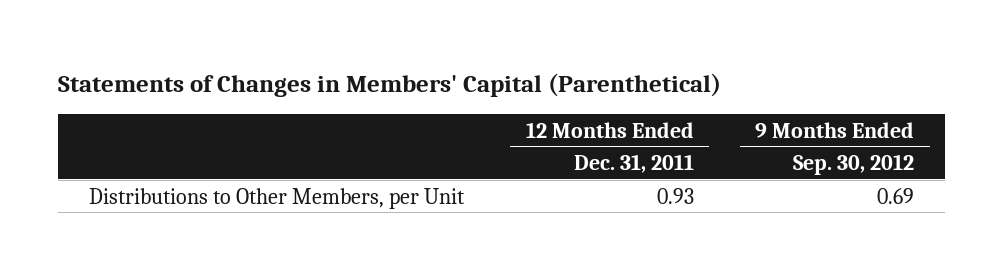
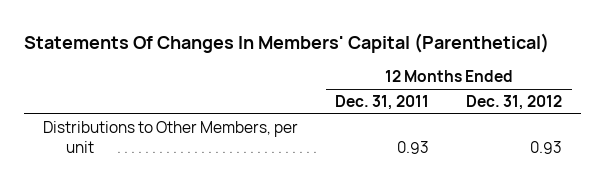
- Statements of Changes in Members' Capital (Parenthetical)
+ Statements Of Changes In Members' Capital (Parenthetical)
- | 12 Months Ended Dec. 31, 2011 | 9 Months Ended Sep. 30, 2012
+ | 12 Months Ended Dec. 31, 2011 | 12 Months Ended Dec. 31, 2012
- Distributions to Other Members, per Unit | 0.93 | 0.69
+ Distributions to Other Members, per unit | 0.93 | 0.93

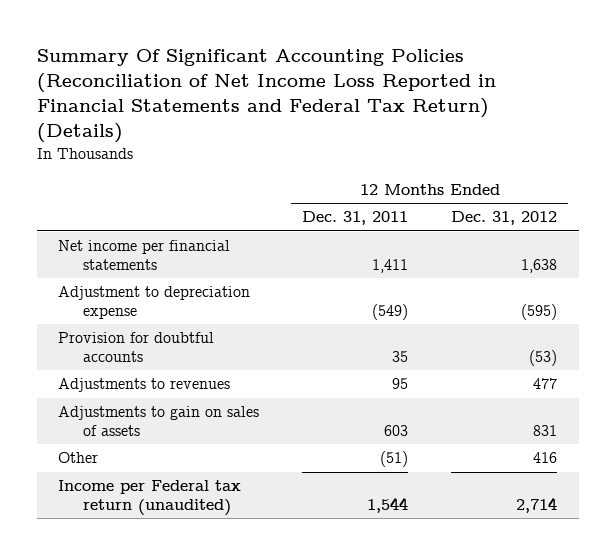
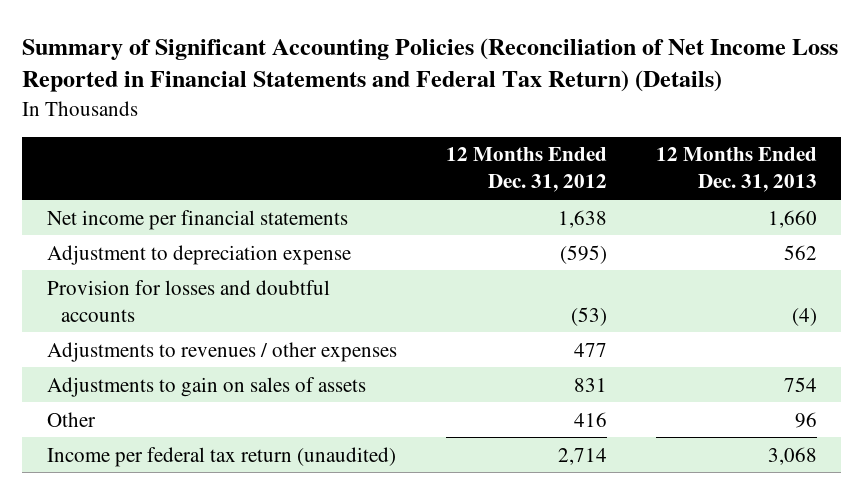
- Summary Of Significant Accounting Policies (Reconciliation of Net Income Loss Reported in Financial Statements and Federal Tax Return) (Details)
+ Summary of Significant Accounting Policies (Reconciliation of Net Income Loss Reported in Financial Statements and Federal Tax Return) (Details)
- | 12 Months Ended Dec. 31, 2011 | 12 Months Ended Dec. 31, 2012
+ | 12 Months Ended Dec. 31, 2012 | 12 Months Ended Dec. 31, 2013
- Provision for doubtful accounts | 35 | (53)
- Adjustments to revenues | 95 | 477
+ Provision for losses and doubtful accounts | (53) | (4)
+ Adjustments to revenues / other expenses | 477 |
- Income per Federal tax return (unaudited) | 1,544 | 2,714
+ Income per federal tax return (unaudited) | 2,714 | 3,068

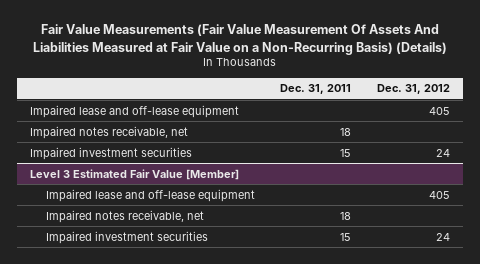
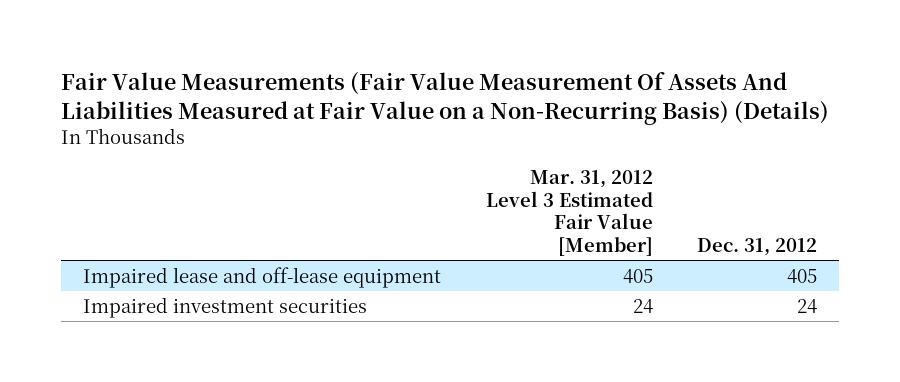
- | Dec. 31, 2011 | Dec. 31, 2012
+ | Mar. 31, 2012 Level 3 Estimated Fair Value [Member] | Dec. 31, 2012
- Impaired notes receivable, net | 18 |
- Level 3 Estimated Fair Value [Member]
- Impaired lease and off-lease equipment | | 405
- Impaired notes receivable, net | 18 |
- Impaired investment securities | 15 | 24

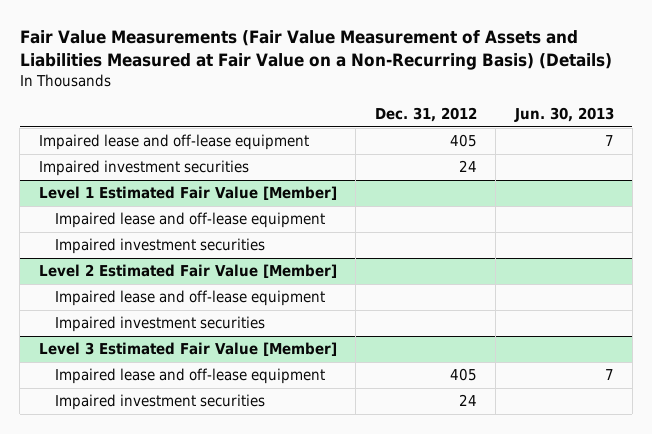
- Fair Value Measurements (Fair Value Measurement Of Assets And Liabilities Measured at Fair Value on a Non-Recurring Basis) (Details)
+ Fair Value Measurements (Fair Value Measurement of Assets and Liabilities Measured at Fair Value on a Non-Recurring Basis) (Details)
- | Mar. 31, 2012 Level 3 Estimated Fair Value [Member] | Dec. 31, 2012
+ | Dec. 31, 2012 | Jun. 30, 2013
+ Level 1 Estimated Fair Value [Member]
+ Impaired lease and off-lease equipment
+ Impaired investment securities
+ Level 2 Estimated Fair Value [Member]
+ Impaired lease and off-lease equipment
+ Impaired investment securities
+ Level 3 Estimated Fair Value [Member]
+ Impaired lease and off-lease equipment | 405 | 7
+ Impaired investment securities | 24 |

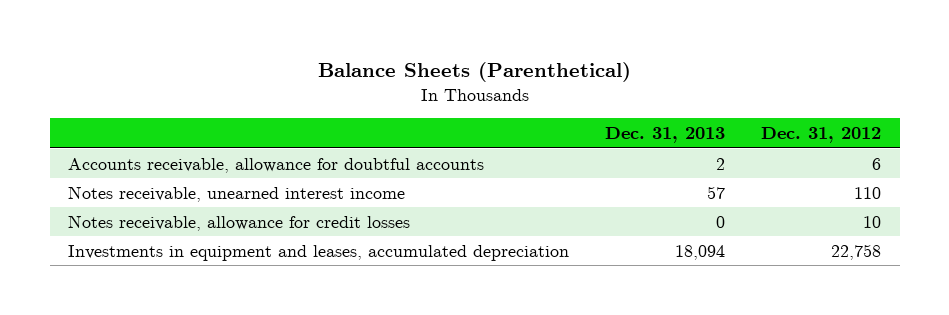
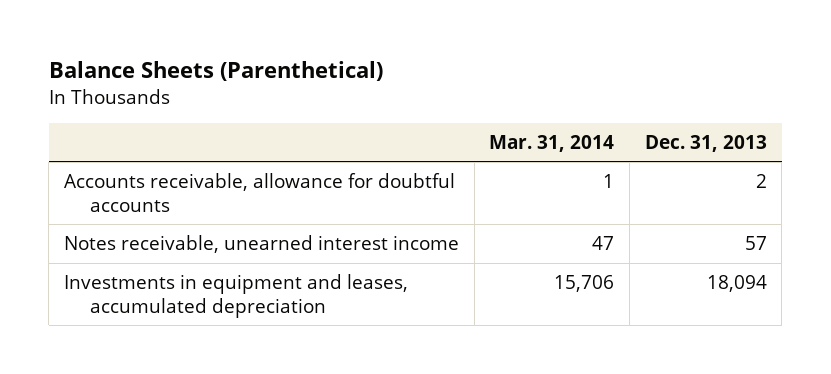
- | Dec. 31, 2013 | Dec. 31, 2012
+ | Mar. 31, 2014 | Dec. 31, 2013
- Notes receivable, allowance for credit losses | 0 | 10

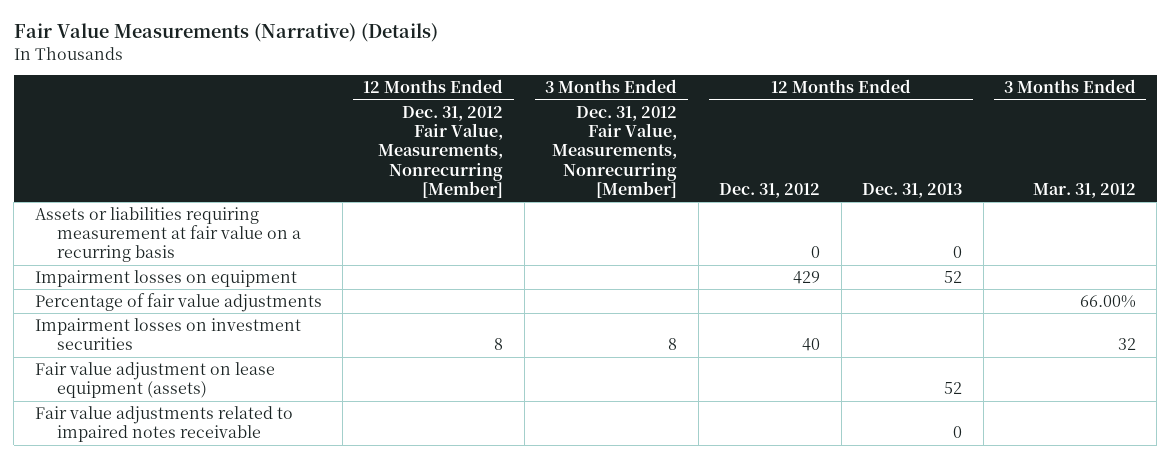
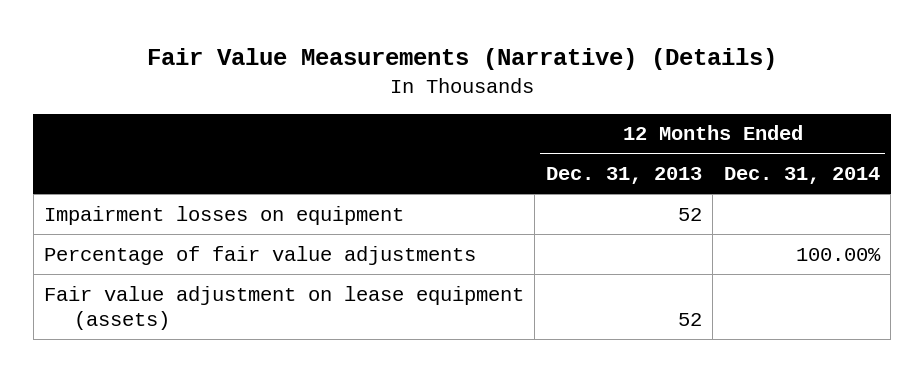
- | 12 Months Ended Dec. 31, 2012 Fair Value, Measurements, Nonrecurring [Member] | 3 Months Ended Dec. 31, 2012 Fair Value, Measurements, Nonrecurring [Member] | 12 Months Ended Dec. 31, 2012 | 12 Months Ended Dec. 31, 2013 | 3 Months Ended Mar. 31, 2012
+ | 12 Months Ended Dec. 31, 2013 | 12 Months Ended Dec. 31, 2014
- Assets or liabilities requiring measurement at fair value on a recurring basis | | | 0 | 0 |
- Impairment losses on investment securities | 8 | 8 | 40 | | 32
- Fair value adjustments related to impaired notes receivable | | | | 0 |

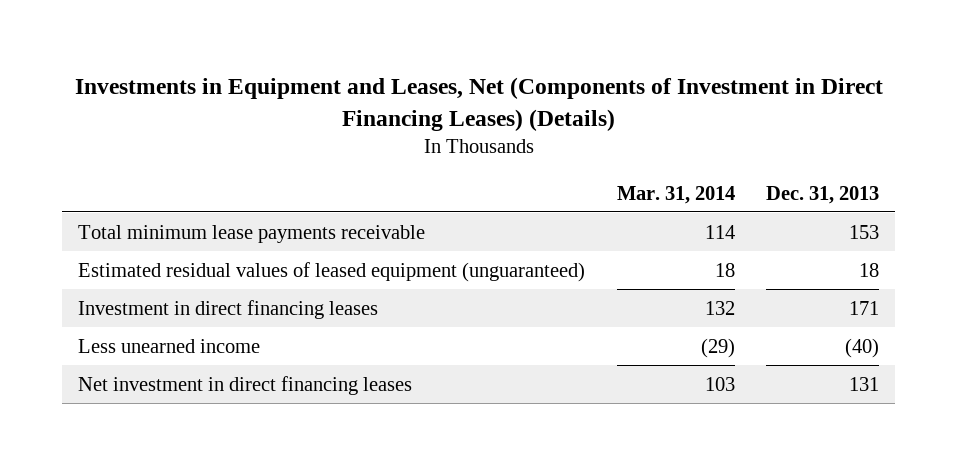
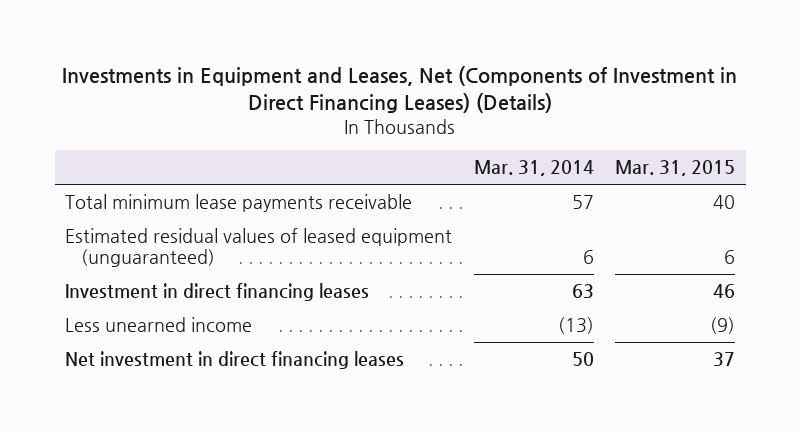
- | Mar. 31, 2014 | Dec. 31, 2013
+ | Mar. 31, 2014 | Mar. 31, 2015
- Total minimum lease payments receivable | 114 | 153
- Estimated residual values of leased equipment (unguaranteed) | 18 | 18
- Investment in direct financing leases | 132 | 171
- Less unearned income | (29) | (40)
- Net investment in direct financing leases | 103 | 131
+ Total minimum lease payments receivable | 57 | 40
+ Estimated residual values of leased equipment (unguaranteed) | 6 | 6
+ Investment in direct financing leases | 63 | 46
+ Less unearned income | (13) | (9)
+ Net investment in direct financing leases | 50 | 37

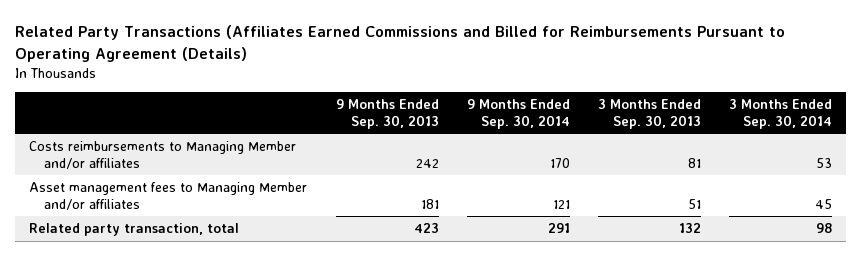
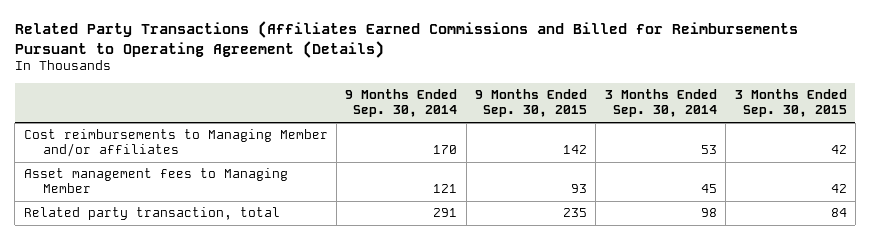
- | 9 Months Ended Sep. 30, 2013 | 9 Months Ended Sep. 30, 2014 | 3 Months Ended Sep. 30, 2013 | 3 Months Ended Sep. 30, 2014
+ | 9 Months Ended Sep. 30, 2014 | 9 Months Ended Sep. 30, 2015 | 3 Months Ended Sep. 30, 2014 | 3 Months Ended Sep. 30, 2015
- Costs reimbursements to Managing Member and/or affiliates | 242 | 170 | 81 | 53
- Asset management fees to Managing Member and/or affiliates | 181 | 121 | 51 | 45
+ Cost reimbursements to Managing Member and/or affiliates | 170 | 142 | 53 | 42
+ Asset management fees to Managing Member | 121 | 93 | 45 | 42

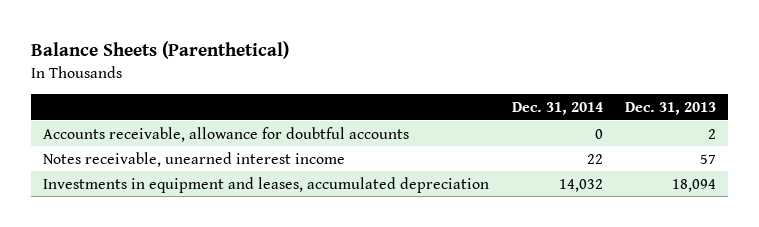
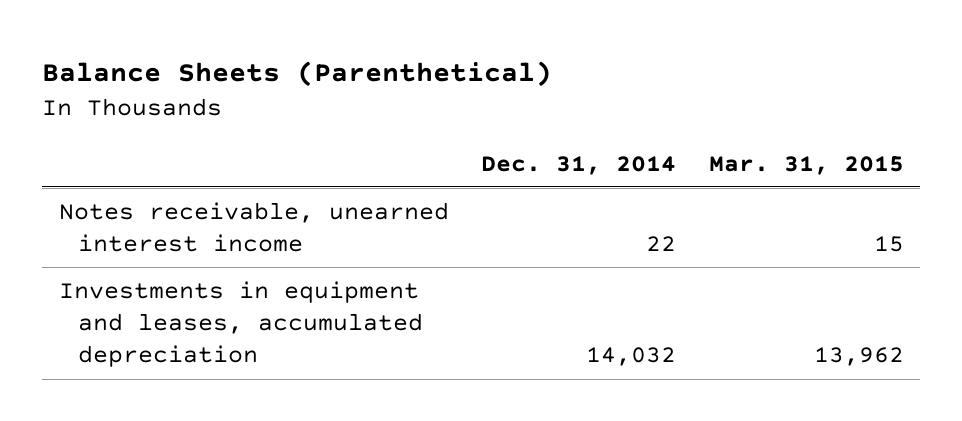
- | Dec. 31, 2014 | Dec. 31, 2013
+ | Dec. 31, 2014 | Mar. 31, 2015
- Accounts receivable, allowance for doubtful accounts | 0 | 2

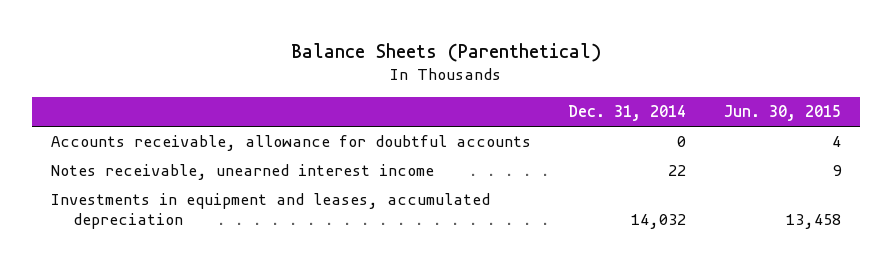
- | Dec. 31, 2014 | Mar. 31, 2015
+ | Dec. 31, 2014 | Jun. 30, 2015
+ Accounts receivable, allowance for doubtful accounts | 0 | 4

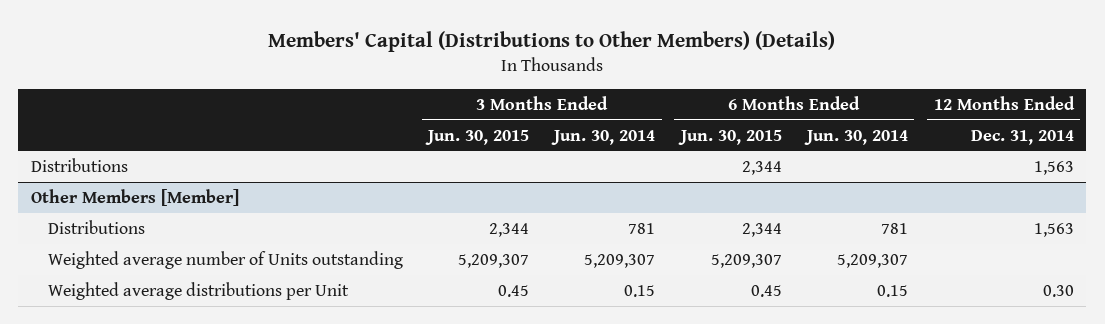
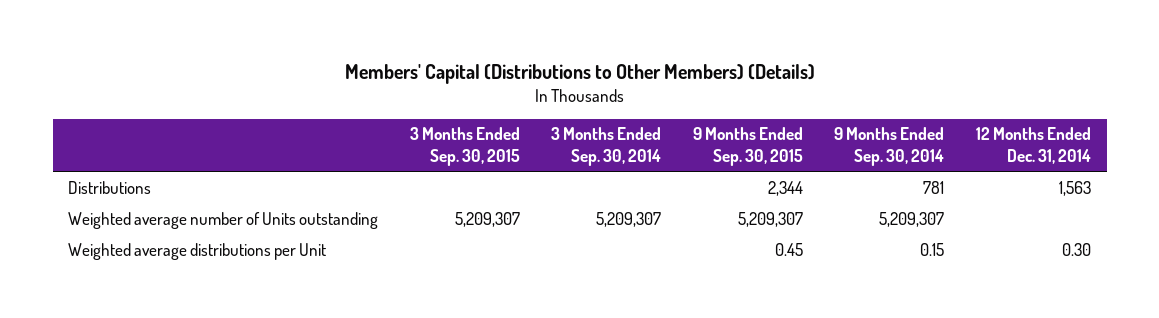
- | 3 Months Ended Jun. 30, 2015 | 3 Months Ended Jun. 30, 2014 | 6 Months Ended Jun. 30, 2015 | 6 Months Ended Jun. 30, 2014 | 12 Months Ended Dec. 31, 2014
+ | 3 Months Ended Sep. 30, 2015 | 3 Months Ended Sep. 30, 2014 | 9 Months Ended Sep. 30, 2015 | 9 Months Ended Sep. 30, 2014 | 12 Months Ended Dec. 31, 2014
- Other Members [Member]
- Distributions | 2,344 | 781 | 2,344 | 781 | 1,563

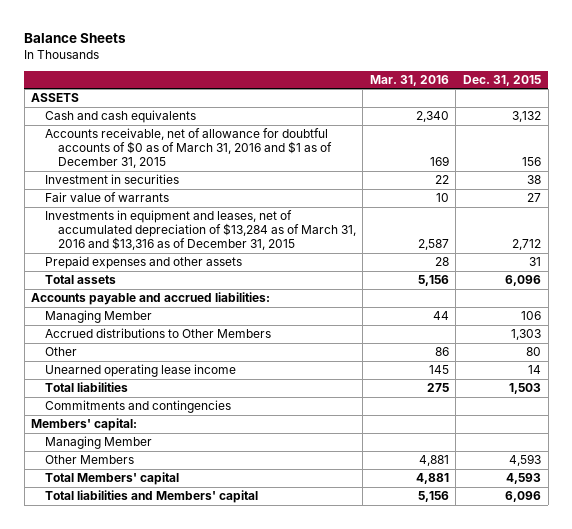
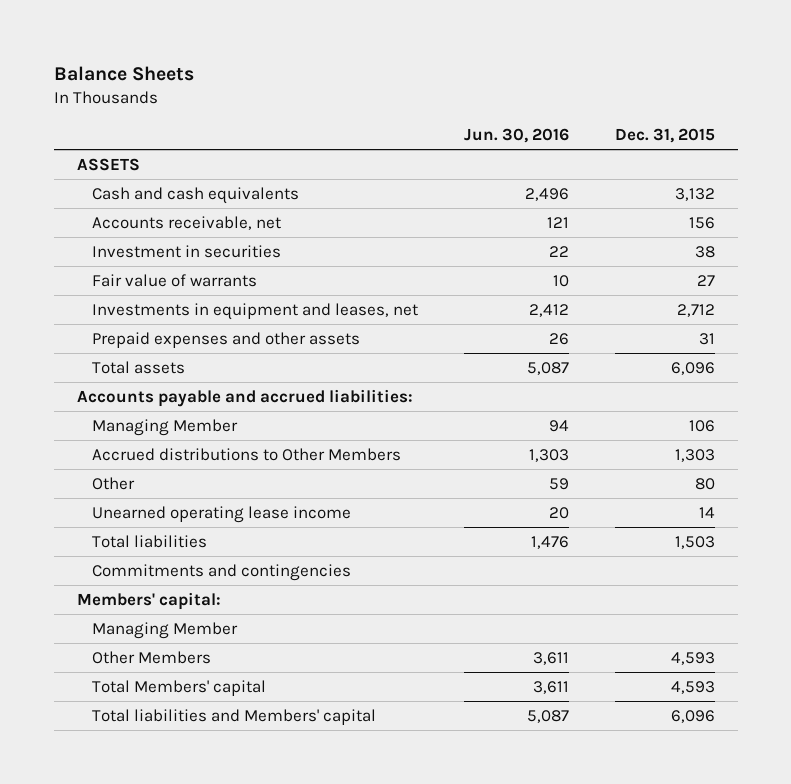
- | Mar. 31, 2016 | Dec. 31, 2015
+ | Jun. 30, 2016 | Dec. 31, 2015
- Accounts receivable, net of allowance for doubtful accounts of $0 as of March 31, 2016 and $1 as of December 31, 2015 | 169 | 156
+ Accounts receivable, net | 121 | 156
- Investments in equipment and leases, net of accumulated depreciation of $13,284 as of March 31, 2016 and $13,316 as of December 31, 2015 | 2,587 | 2,712
+ Investments in equipment and leases, net | 2,412 | 2,712

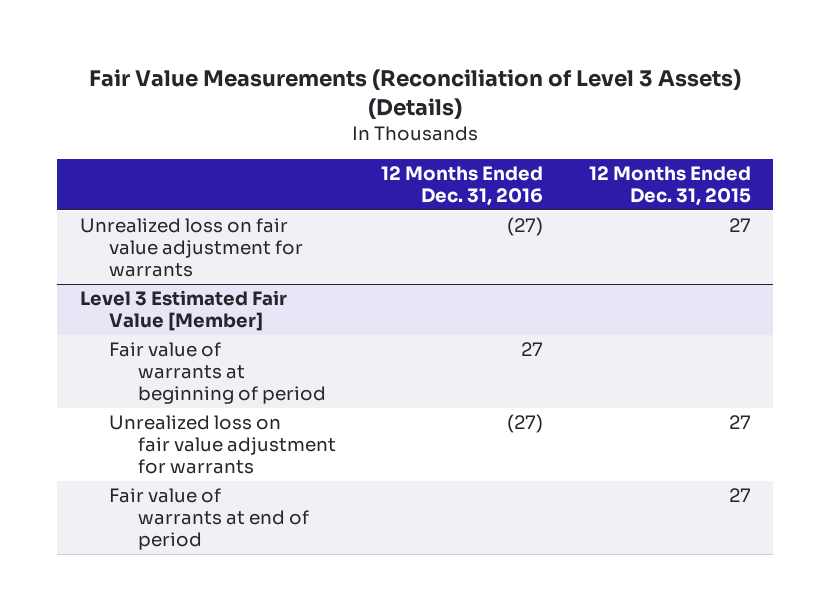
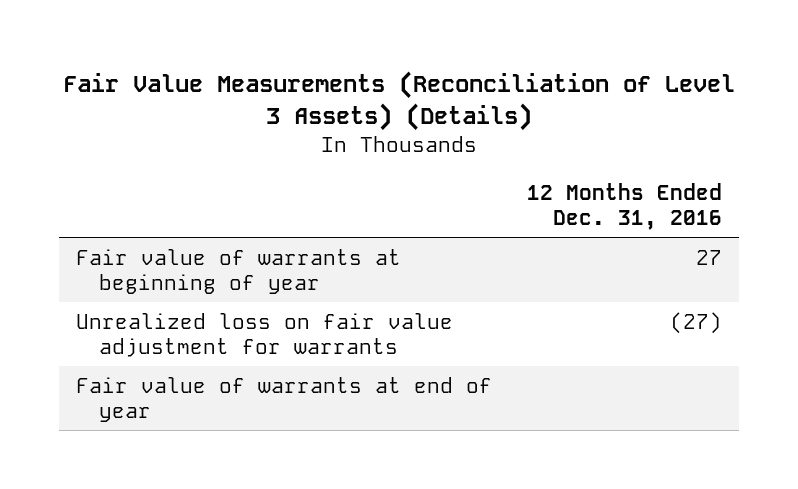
- | 12 Months Ended Dec. 31, 2016 | 12 Months Ended Dec. 31, 2015
+ | 12 Months Ended Dec. 31, 2016
- Unrealized loss on fair value adjustment for warrants | (27) | 27
- Level 3 Estimated Fair Value [Member]
- Fair value of warrants at beginning of period | 27 |
+ Fair value of warrants at beginning of year | 27
- Fair value of warrants at end of period | | 27
+ Fair value of warrants at end of year

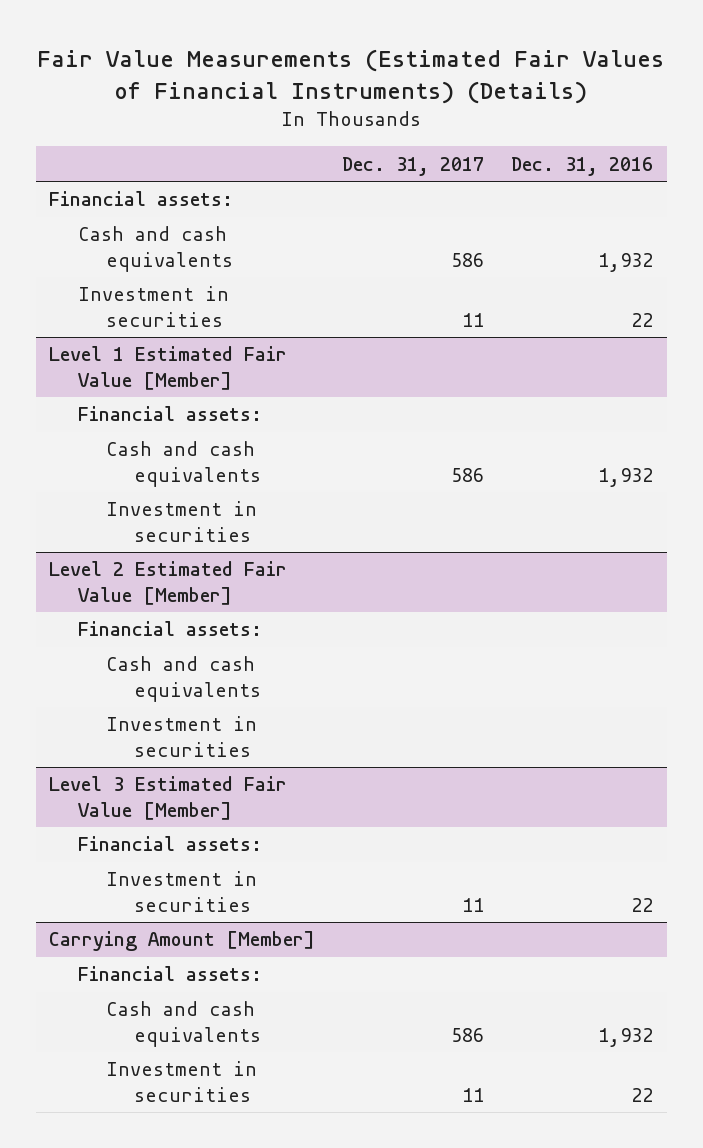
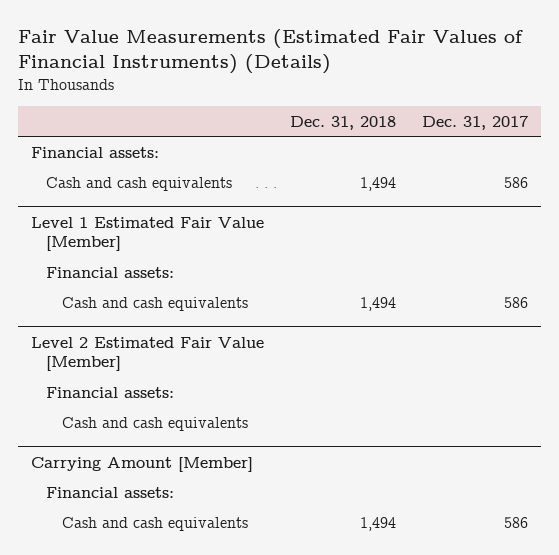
- | Dec. 31, 2017 | Dec. 31, 2016
+ | Dec. 31, 2018 | Dec. 31, 2017
- Investment in securities | 11 | 22
@ Level 1 Estimated Fair Value [Member]
- Investment in securities
@ Level 2 Estimated Fair Value [Member]
- Investment in securities
- Level 3 Estimated Fair Value [Member]
- Financial assets:
- Investment in securities | 11 | 22
@ Carrying Amount [Member]
- Investment in securities | 11 | 22

